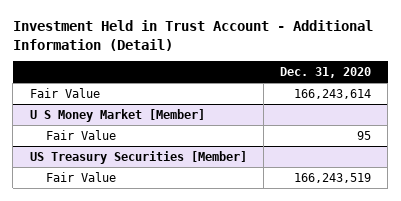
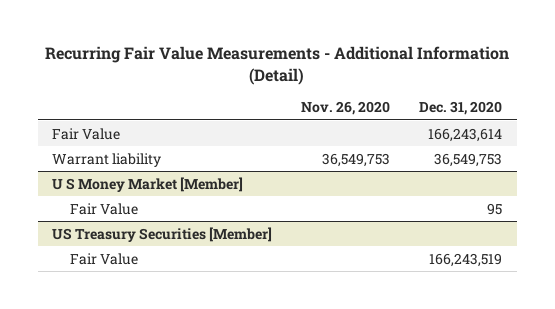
- Investment Held in Trust Account - Additional Information (Detail)
+ Recurring Fair Value Measurements - Additional Information (Detail)
- | Dec. 31, 2020
+ | Nov. 26, 2020 | Dec. 31, 2020
+ Warrant liability | 36,549,753 | 36,549,753

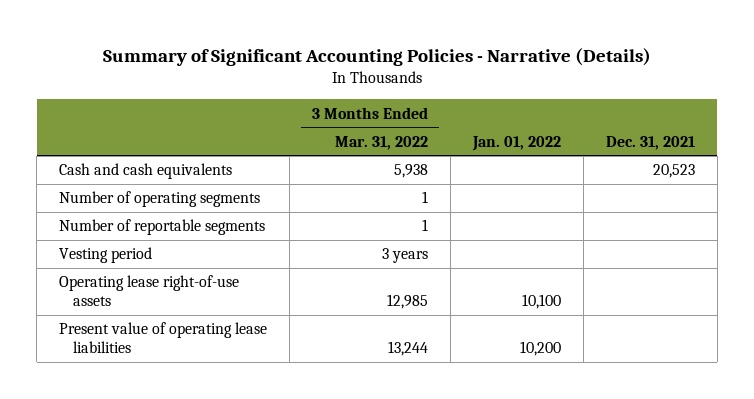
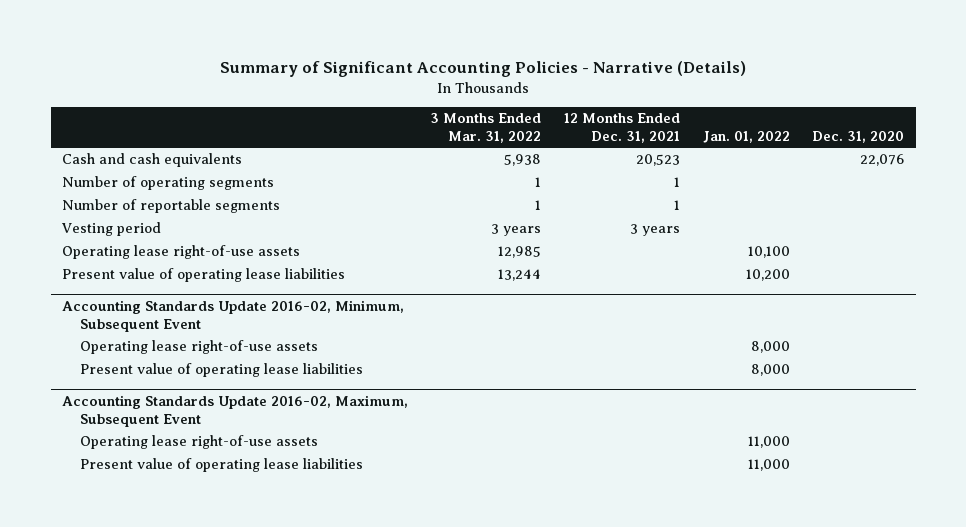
- | 3 Months Ended Mar. 31, 2022 | Jan. 01, 2022 | Dec. 31, 2021
+ | 3 Months Ended Mar. 31, 2022 | 12 Months Ended Dec. 31, 2021 | Jan. 01, 2022 | Dec. 31, 2020
+ Accounting Standards Update 2016-02, Minimum, Subsequent Event
+ Operating lease right-of-use assets | | | 8,000 |
+ Present value of operating lease liabilities | | | 8,000 |
+ Accounting Standards Update 2016-02, Maximum, Subsequent Event
+ Operating lease right-of-use assets | | | 11,000 |
+ Present value of operating lease liabilities | | | 11,000 |

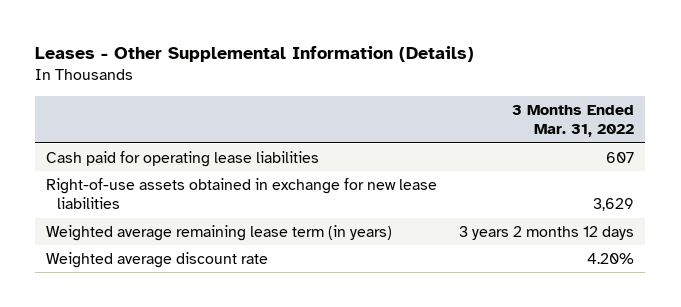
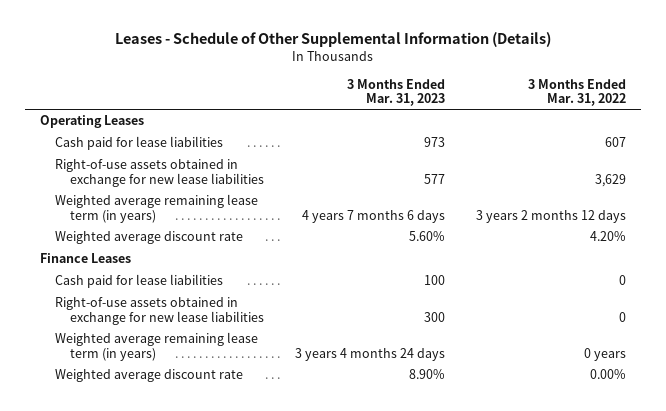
- Leases - Other Supplemental Information (Details)
+ Leases - Schedule of Other Supplemental Information (Details)
- | 3 Months Ended Mar. 31, 2022
+ | 3 Months Ended Mar. 31, 2023 | 3 Months Ended Mar. 31, 2022
- Cash paid for operating lease liabilities | 607
+ Operating Leases
+ Cash paid for lease liabilities | 973 | 607
+ Finance Leases
+ Cash paid for lease liabilities | 100 | 0
+ Right-of-use assets obtained in exchange for new lease liabilities | 300 | 0
+ Weighted average remaining lease term (in years) | 3 years 4 months 24 days | 0 years
+ Weighted average discount rate | 8.90% | 0.00%

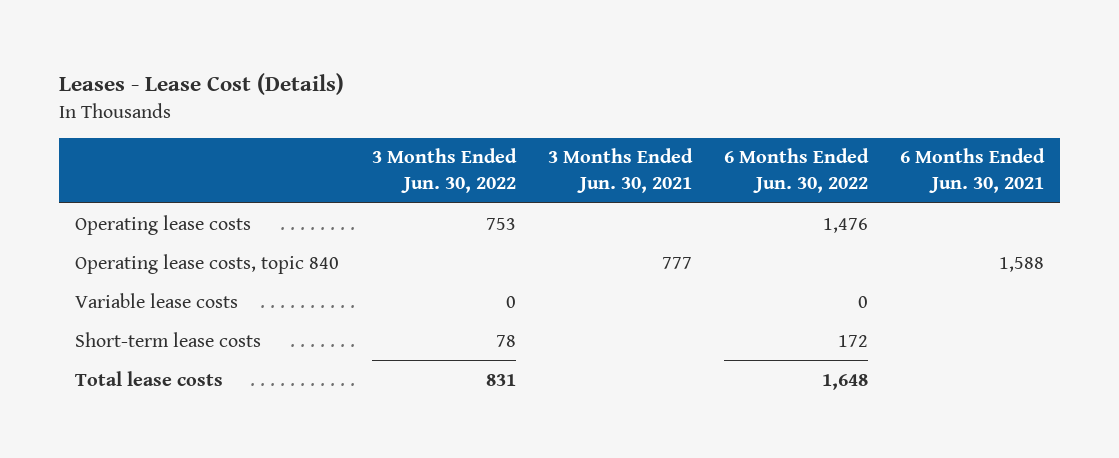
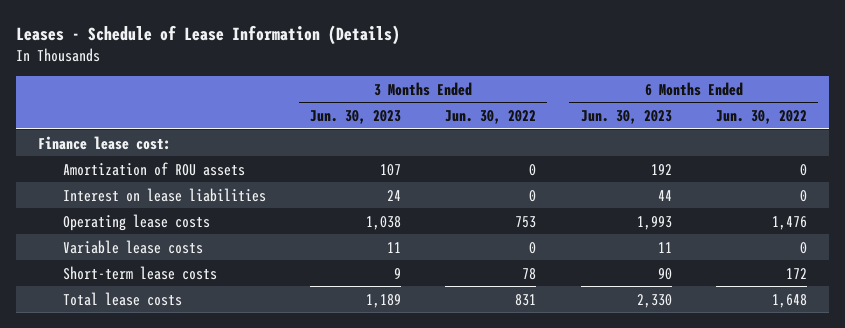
- Leases - Lease Cost (Details)
+ Leases - Schedule of Lease Information (Details)
- | 3 Months Ended Jun. 30, 2022 | 3 Months Ended Jun. 30, 2021 | 6 Months Ended Jun. 30, 2022 | 6 Months Ended Jun. 30, 2021
+ | 3 Months Ended Jun. 30, 2023 | 3 Months Ended Jun. 30, 2022 | 6 Months Ended Jun. 30, 2023 | 6 Months Ended Jun. 30, 2022
+ Finance lease cost:
+ Amortization of ROU assets | 107 | 0 | 192 | 0
+ Interest on lease liabilities | 24 | 0 | 44 | 0
- Operating lease costs, topic 840 | | 777 | | 1,588

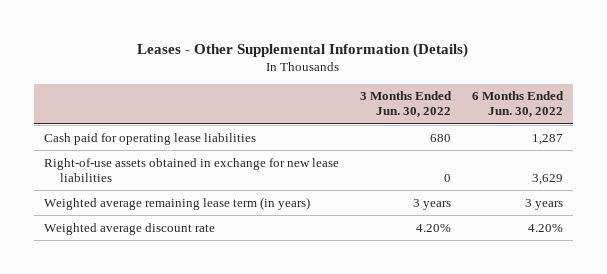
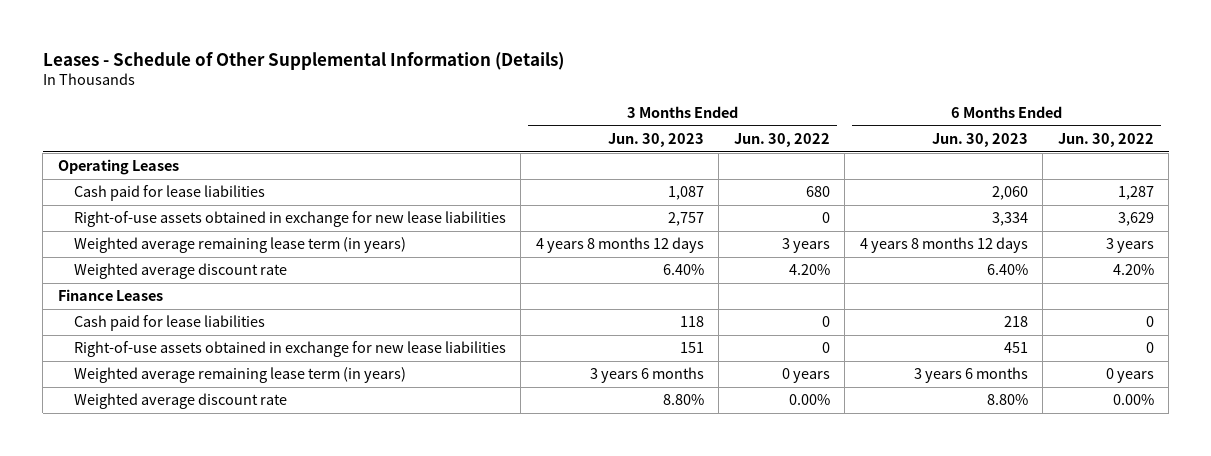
- Leases - Other Supplemental Information (Details)
+ Leases - Schedule of Other Supplemental Information (Details)
- | 3 Months Ended Jun. 30, 2022 | 6 Months Ended Jun. 30, 2022
+ | 3 Months Ended Jun. 30, 2023 | 3 Months Ended Jun. 30, 2022 | 6 Months Ended Jun. 30, 2023 | 6 Months Ended Jun. 30, 2022
- Cash paid for operating lease liabilities | 680 | 1,287
+ Operating Leases
+ Cash paid for lease liabilities | 1,087 | 680 | 2,060 | 1,287
+ Finance Leases
+ Cash paid for lease liabilities | 118 | 0 | 218 | 0
+ Right-of-use assets obtained in exchange for new lease liabilities | 151 | 0 | 451 | 0
+ Weighted average remaining lease term (in years) | 3 years 6 months | 0 years | 3 years 6 months | 0 years
+ Weighted average discount rate | 8.80% | 0.00% | 8.80% | 0.00%

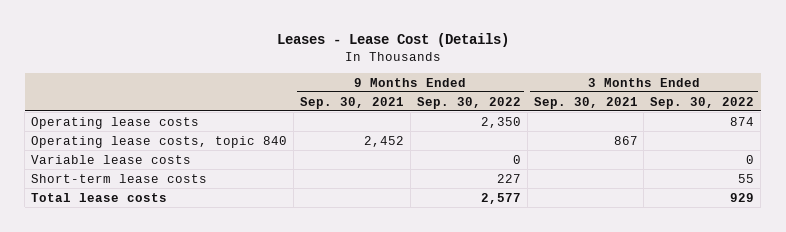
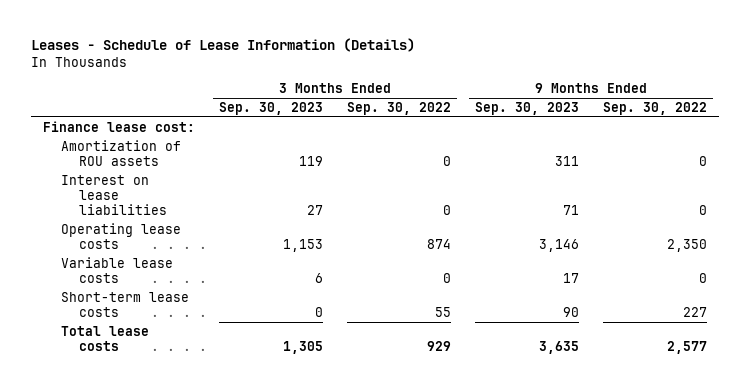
- Leases - Lease Cost (Details)
+ Leases - Schedule of Lease Information (Details)
- | 9 Months Ended Sep. 30, 2021 | 9 Months Ended Sep. 30, 2022 | 3 Months Ended Sep. 30, 2021 | 3 Months Ended Sep. 30, 2022
+ | 3 Months Ended Sep. 30, 2023 | 3 Months Ended Sep. 30, 2022 | 9 Months Ended Sep. 30, 2023 | 9 Months Ended Sep. 30, 2022
+ Finance lease cost:
+ Amortization of ROU assets | 119 | 0 | 311 | 0
+ Interest on lease liabilities | 27 | 0 | 71 | 0
- Operating lease costs, topic 840 | 2,452 | | 867 |

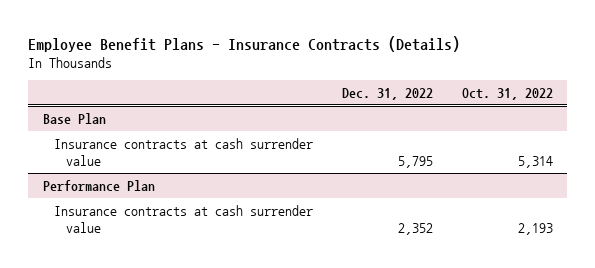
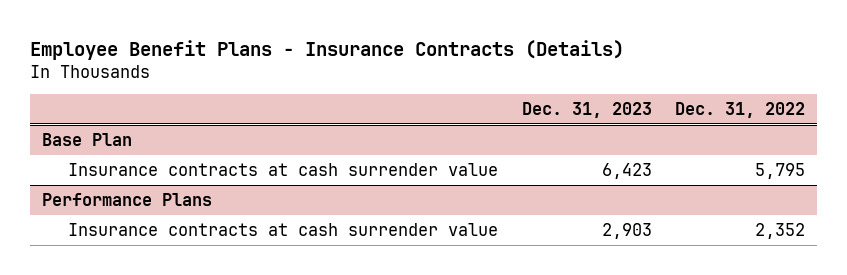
- | Dec. 31, 2022 | Oct. 31, 2022
+ | Dec. 31, 2023 | Dec. 31, 2022
- Performance Plan
+ Performance Plans

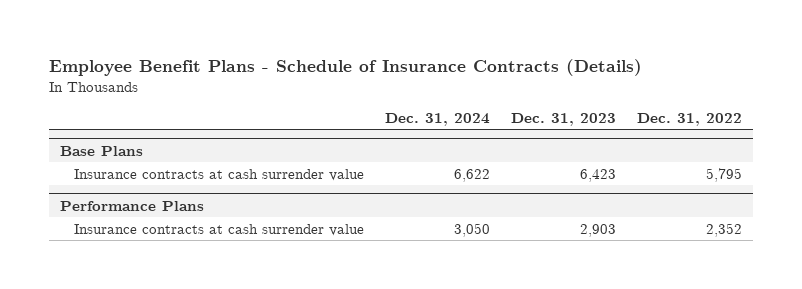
- Employee Benefit Plans - Insurance Contracts (Details)
+ Employee Benefit Plans - Schedule of Insurance Contracts (Details)
- | Dec. 31, 2023 | Dec. 31, 2022
+ | Dec. 31, 2024 | Dec. 31, 2023 | Dec. 31, 2022
- Base Plan
+ Base Plans

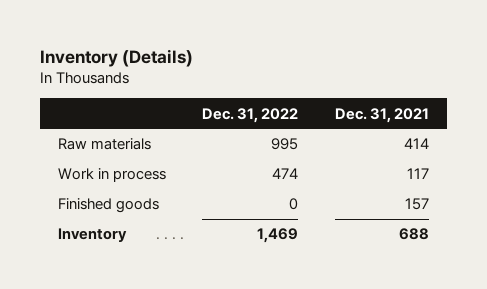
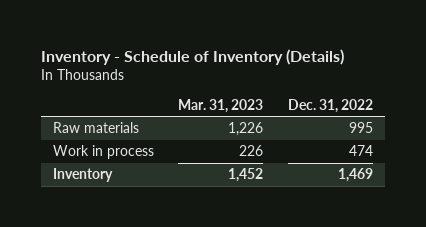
- Inventory (Details)
+ Inventory - Schedule of Inventory (Details)
- | Dec. 31, 2022 | Dec. 31, 2021
+ | Mar. 31, 2023 | Dec. 31, 2022
- Finished goods | 0 | 157

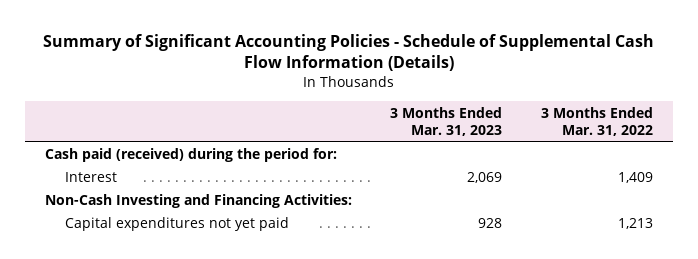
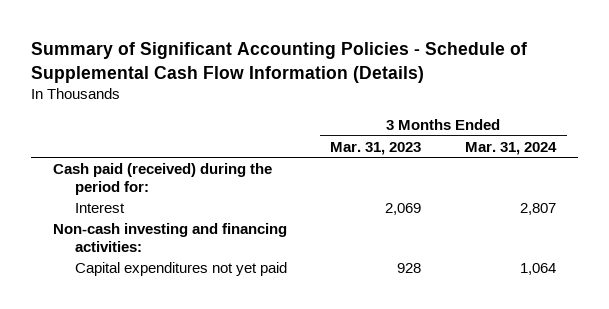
- | 3 Months Ended Mar. 31, 2023 | 3 Months Ended Mar. 31, 2022
+ | 3 Months Ended Mar. 31, 2023 | 3 Months Ended Mar. 31, 2024
- Non-Cash Investing and Financing Activities:
+ Non-cash investing and financing activities:

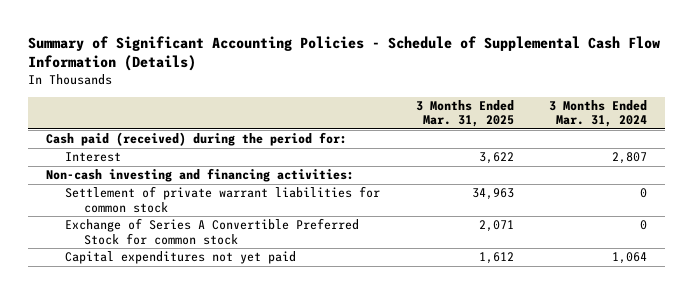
- | 3 Months Ended Mar. 31, 2023 | 3 Months Ended Mar. 31, 2024
+ | 3 Months Ended Mar. 31, 2025 | 3 Months Ended Mar. 31, 2024
+ Settlement of private warrant liabilities for common stock | 34,963 | 0
+ Exchange of Series A Convertible Preferred Stock for common stock | 2,071 | 0

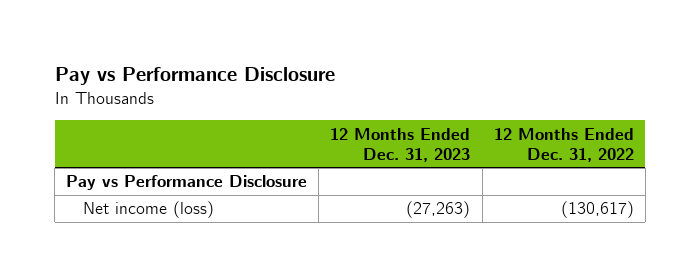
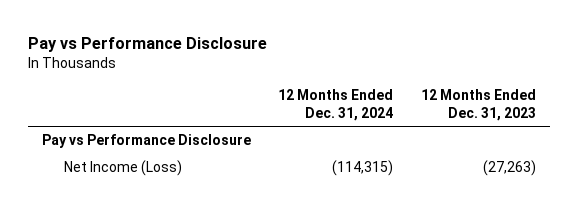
- | 12 Months Ended Dec. 31, 2023 | 12 Months Ended Dec. 31, 2022
+ | 12 Months Ended Dec. 31, 2024 | 12 Months Ended Dec. 31, 2023
- Net income (loss) | (27,263) | (130,617)
+ Net Income (Loss) | (114,315) | (27,263)

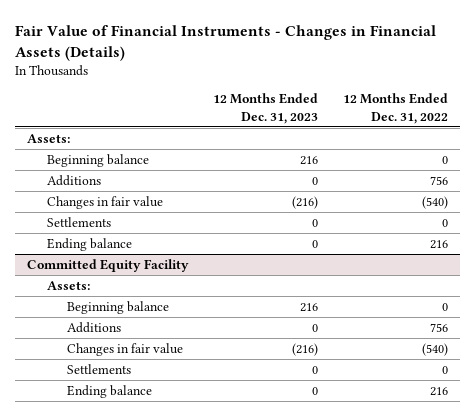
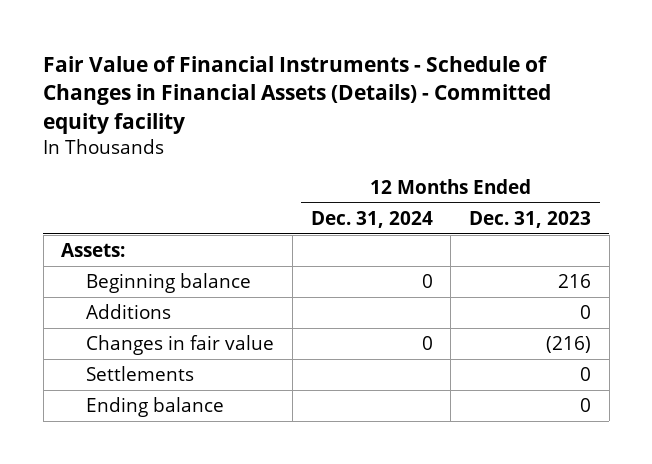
- Fair Value of Financial Instruments - Changes in Financial Assets (Details)
+ Fair Value of Financial Instruments - Schedule of Changes in Financial Assets (Details) - Committed equity facility
- | 12 Months Ended Dec. 31, 2023 | 12 Months Ended Dec. 31, 2022
+ | 12 Months Ended Dec. 31, 2024 | 12 Months Ended Dec. 31, 2023
- Committed Equity Facility
- Assets:
- Beginning balance | 216 | 0
- Additions | 0 | 756
- Changes in fair value | (216) | (540)
- Settlements | 0 | 0
- Ending balance | 0 | 216

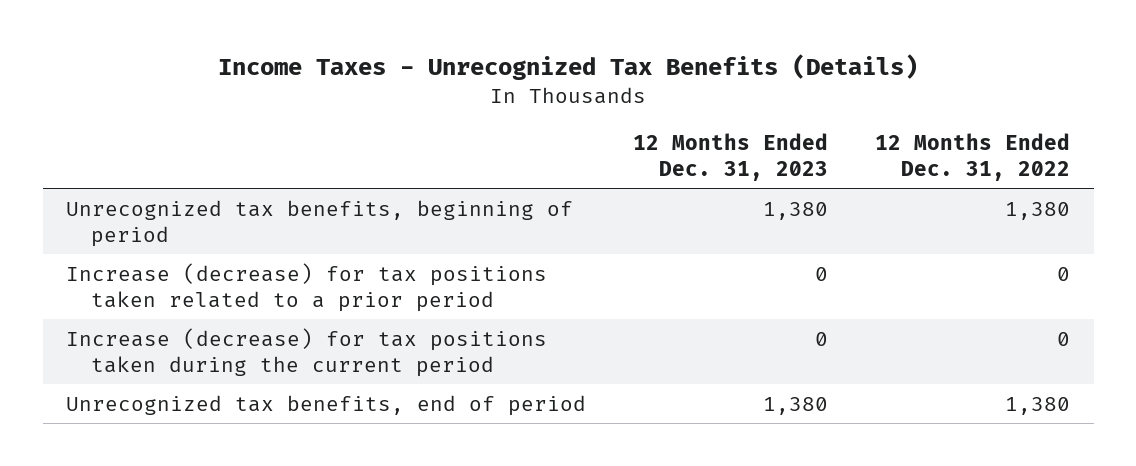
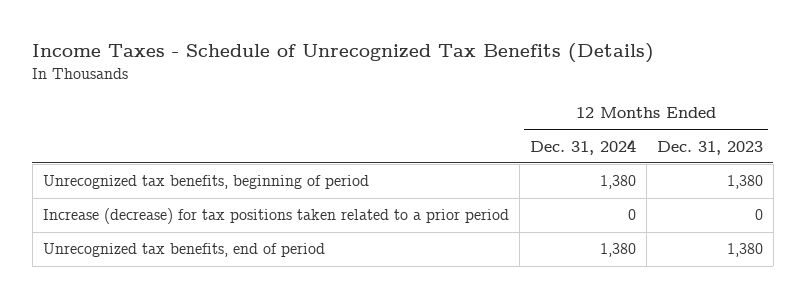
- Income Taxes - Unrecognized Tax Benefits (Details)
+ Income Taxes - Schedule of Unrecognized Tax Benefits (Details)
- | 12 Months Ended Dec. 31, 2023 | 12 Months Ended Dec. 31, 2022
+ | 12 Months Ended Dec. 31, 2024 | 12 Months Ended Dec. 31, 2023
- Increase (decrease) for tax positions taken during the current period | 0 | 0

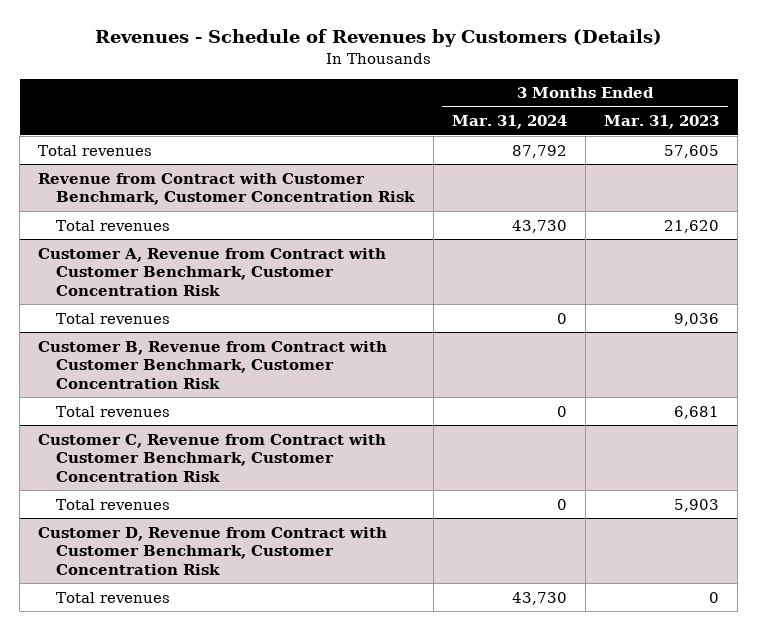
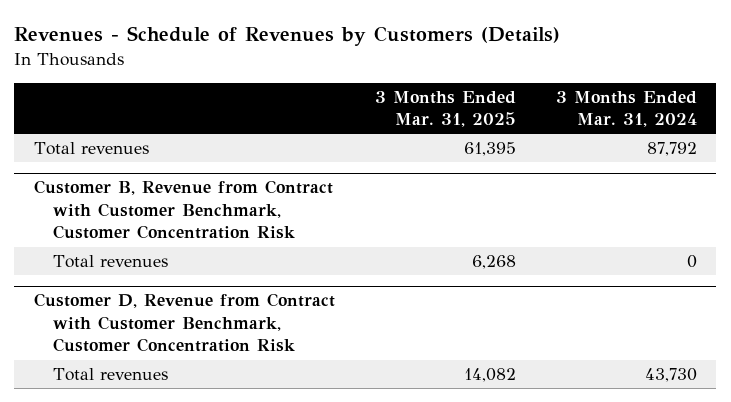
- | 3 Months Ended Mar. 31, 2024 | 3 Months Ended Mar. 31, 2023
+ | 3 Months Ended Mar. 31, 2025 | 3 Months Ended Mar. 31, 2024
- Revenue from Contract with Customer Benchmark, Customer Concentration Risk
- Total revenues | 43,730 | 21,620
- Customer A, Revenue from Contract with Customer Benchmark, Customer Concentration Risk
- Total revenues | 0 | 9,036
- Customer C, Revenue from Contract with Customer Benchmark, Customer Concentration Risk
- Total revenues | 0 | 5,903

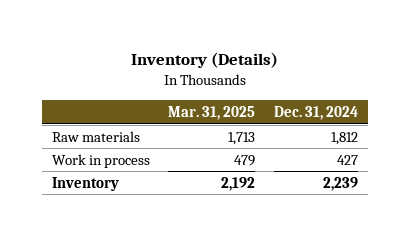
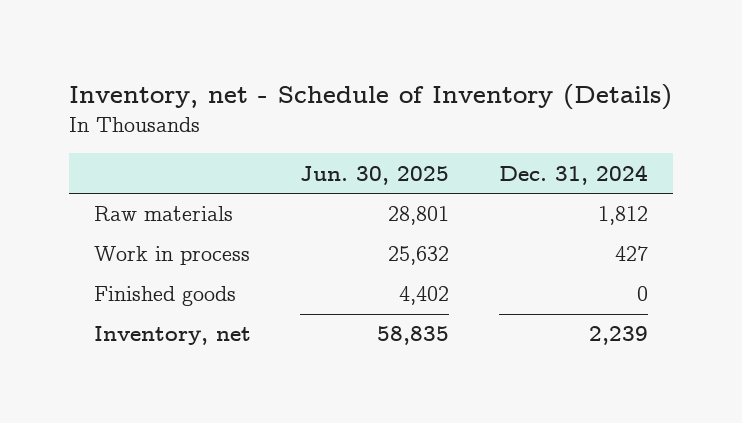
- Inventory (Details)
+ Inventory, net - Schedule of Inventory (Details)
- | Mar. 31, 2025 | Dec. 31, 2024
+ | Jun. 30, 2025 | Dec. 31, 2024
- Inventory | 2,192 | 2,239
+ Finished goods | 4,402 | 0
+ Inventory, net | 58,835 | 2,239

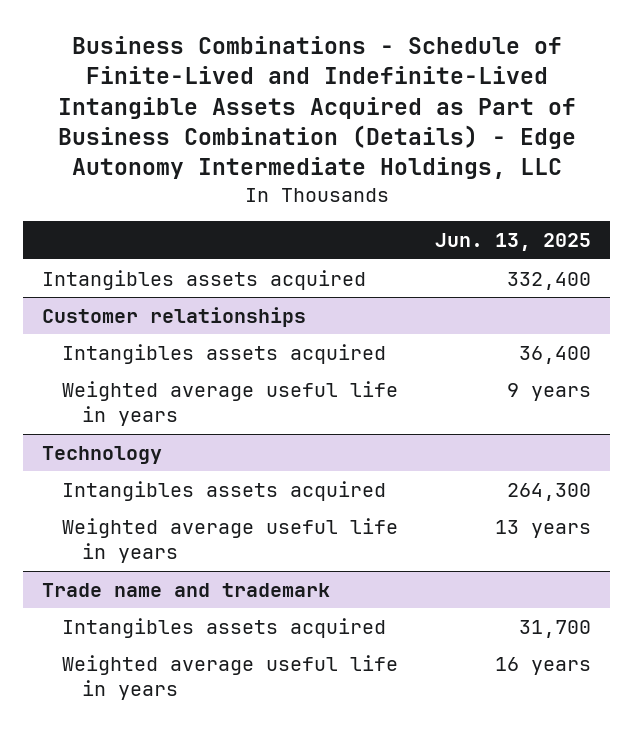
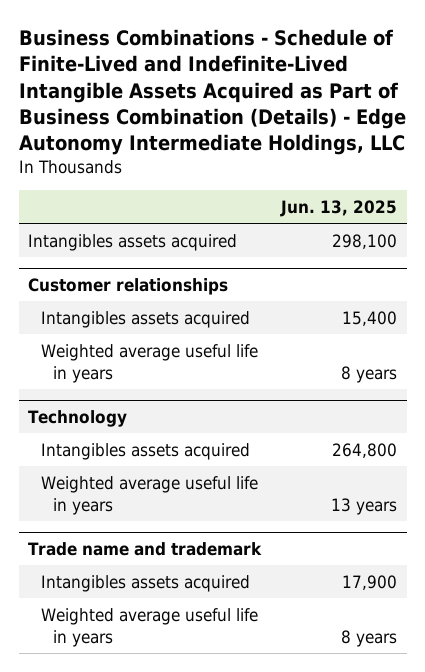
- Intangibles assets acquired | 332,400
+ Intangibles assets acquired | 298,100
@ Customer relationships
- Intangibles assets acquired | 36,400
- Weighted average useful life in years | 9 years
+ Intangibles assets acquired | 15,400
+ Weighted average useful life in years | 8 years
@ Technology
- Intangibles assets acquired | 264,300
+ Intangibles assets acquired | 264,800
@ Trade name and trademark
- Intangibles assets acquired | 31,700
- Weighted average useful life in years | 16 years
+ Intangibles assets acquired | 17,900
+ Weighted average useful life in years | 8 years

